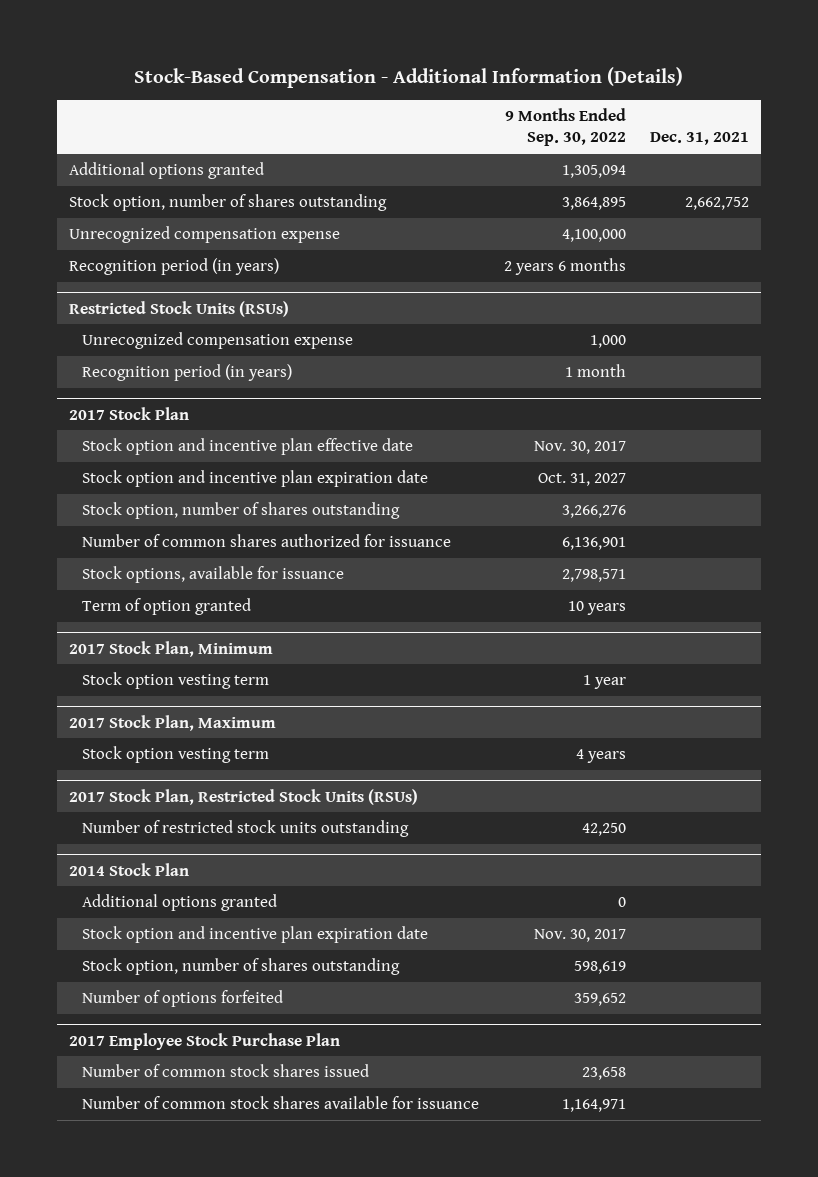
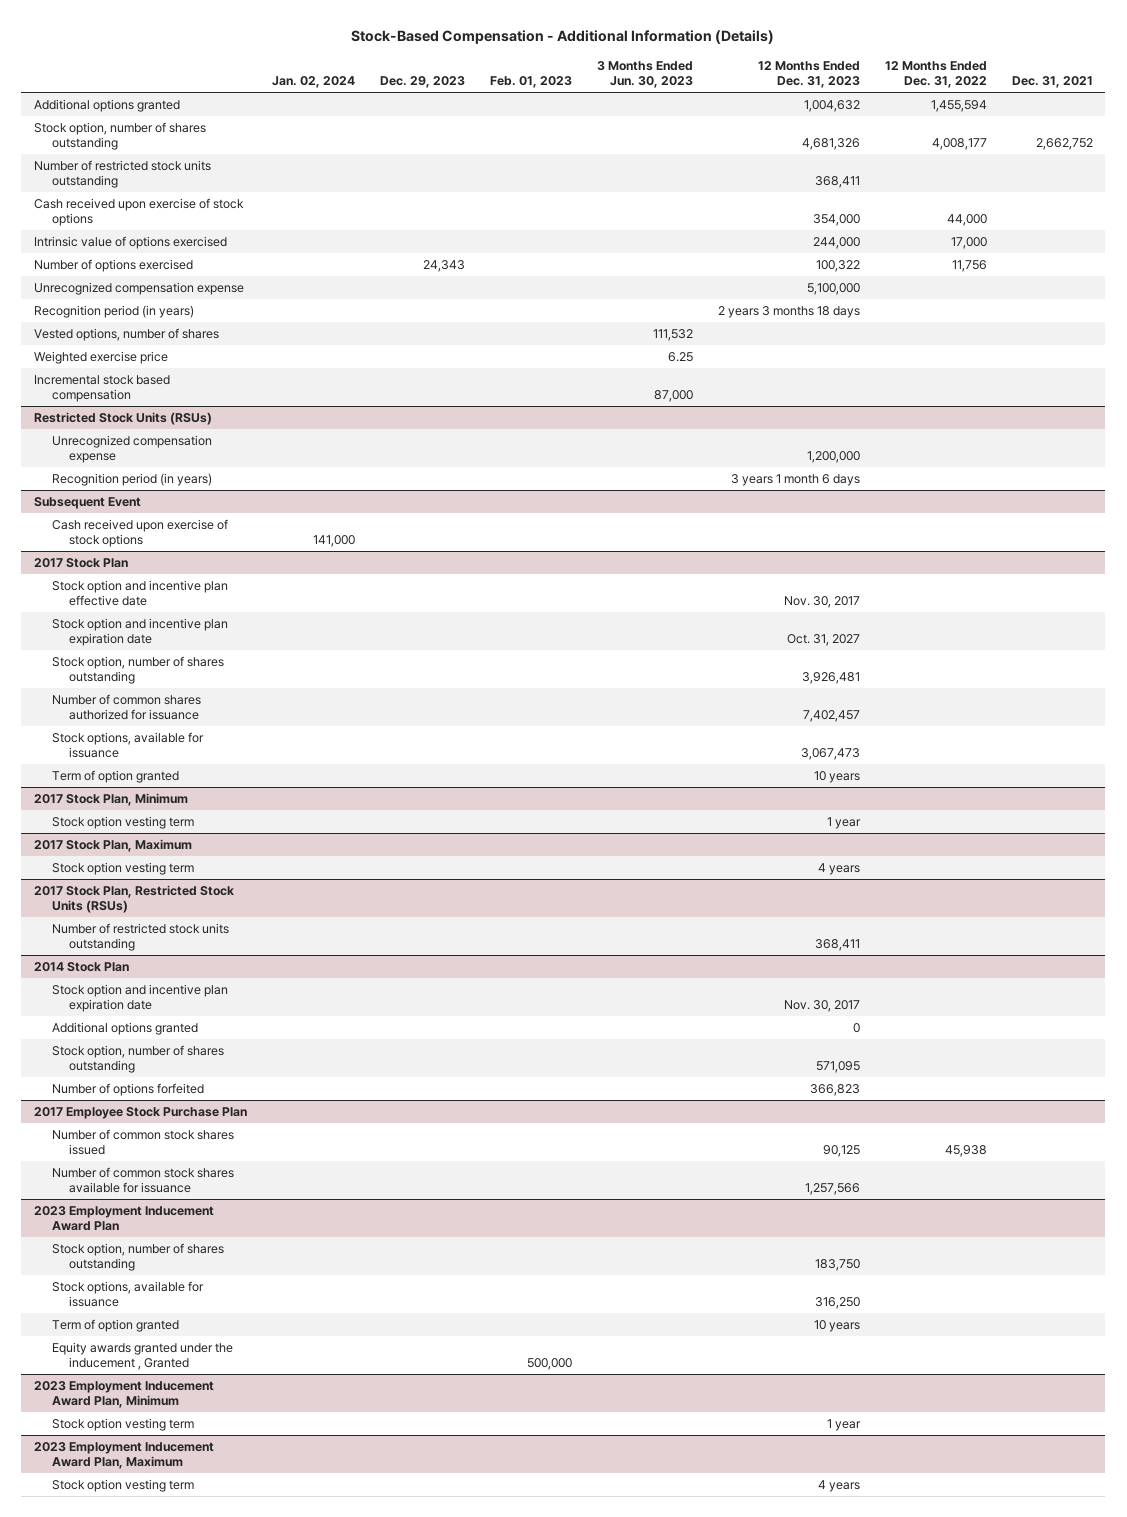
- | 9 Months Ended Sep. 30, 2022 | Dec. 31, 2021
+ | Jan. 02, 2024 | Dec. 29, 2023 | Feb. 01, 2023 | 3 Months Ended Jun. 30, 2023 | 12 Months Ended Dec. 31, 2023 | 12 Months Ended Dec. 31, 2022 | Dec. 31, 2021
+ Number of restricted stock units outstanding | | | | | 368,411 | |
+ Cash received upon exercise of stock options | | | | | 354,000 | 44,000 |
+ Intrinsic value of options exercised | | | | | 244,000 | 17,000 |
+ Number of options exercised | | 24,343 | | | 100,322 | 11,756 |
+ Vested options, number of shares | | | | 111,532 | | |
+ Weighted exercise price | | | | 6.25 | | |
+ Incremental stock based compensation | | | | 87,000 | | |
+ Subsequent Event
+ Cash received upon exercise of stock options | 141,000 | | | | | |
@ 2014 Stock Plan
moved down: Additional options granted | | | | | 0 | |
+ 2023 Employment Inducement Award Plan
+ Stock option, number of shares outstanding | | | | | 183,750 | |
+ Stock options, available for issuance | | | | | 316,250 | |
+ Term of option granted | | | | | 10 years | |
+ Equity awards granted under the inducement , Granted | | | 500,000 | | | |
+ 2023 Employment Inducement Award Plan, Minimum
+ Stock option vesting term | | | | | 1 year | |
+ 2023 Employment Inducement Award Plan, Maximum
+ Stock option vesting term | | | | | 4 years | |

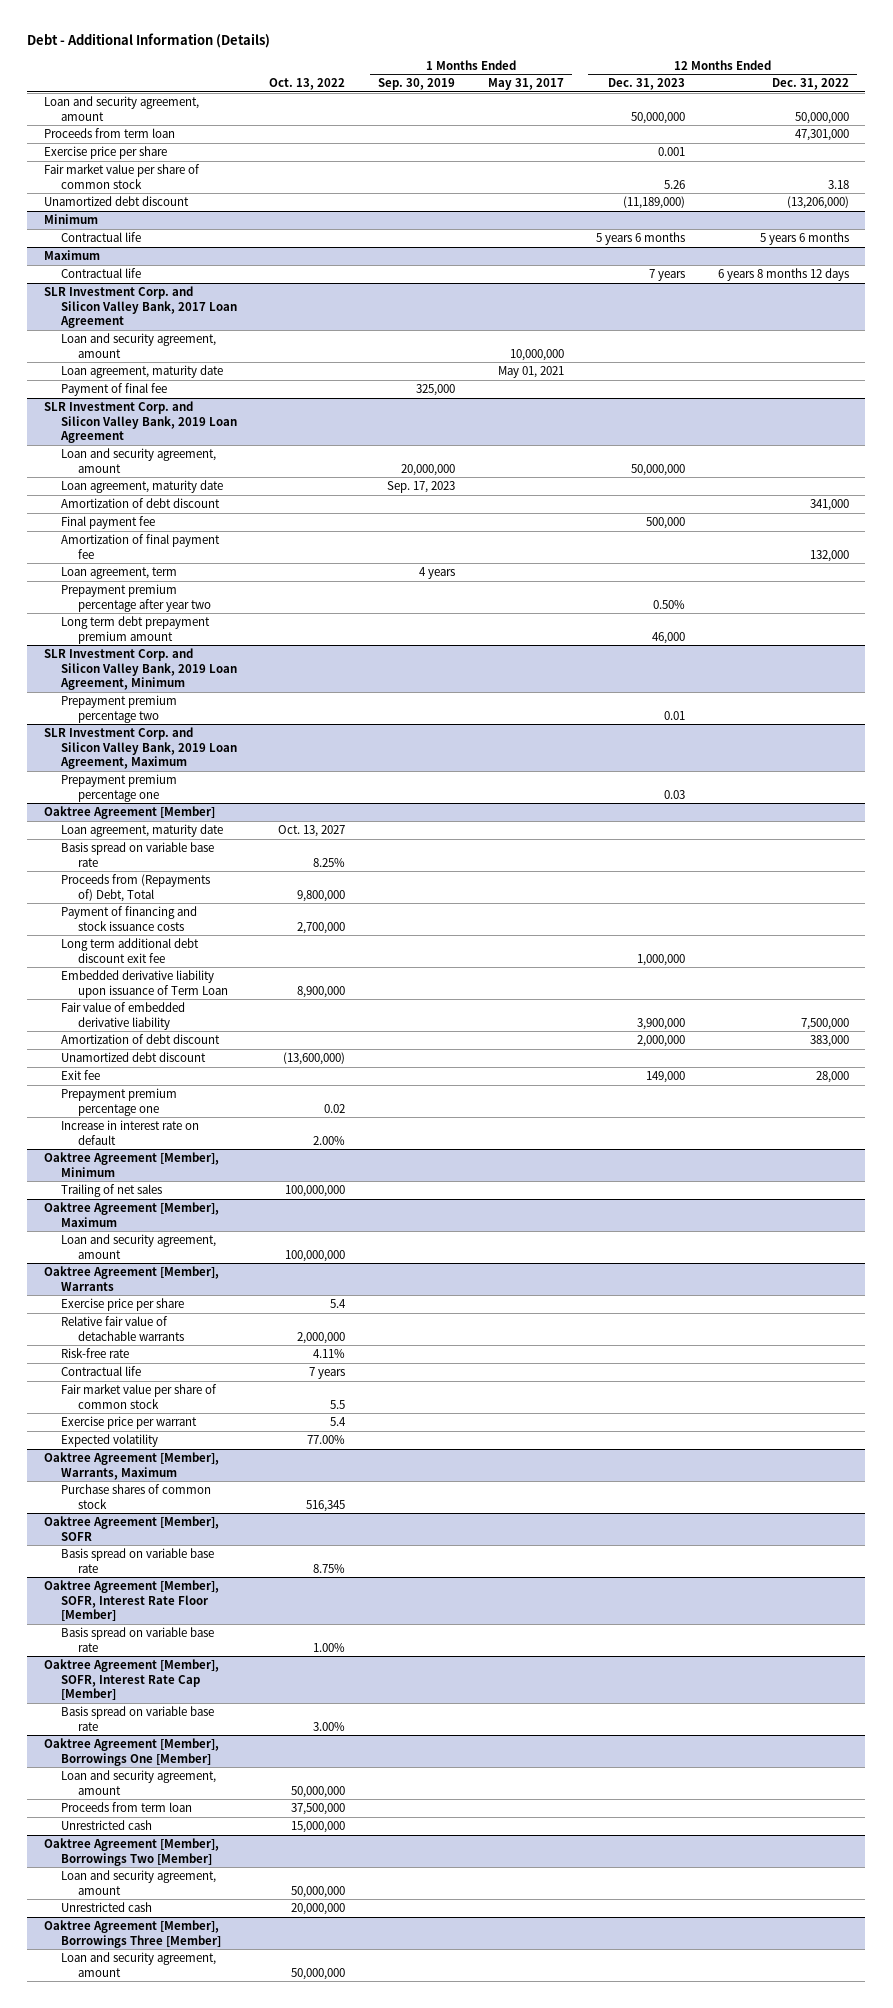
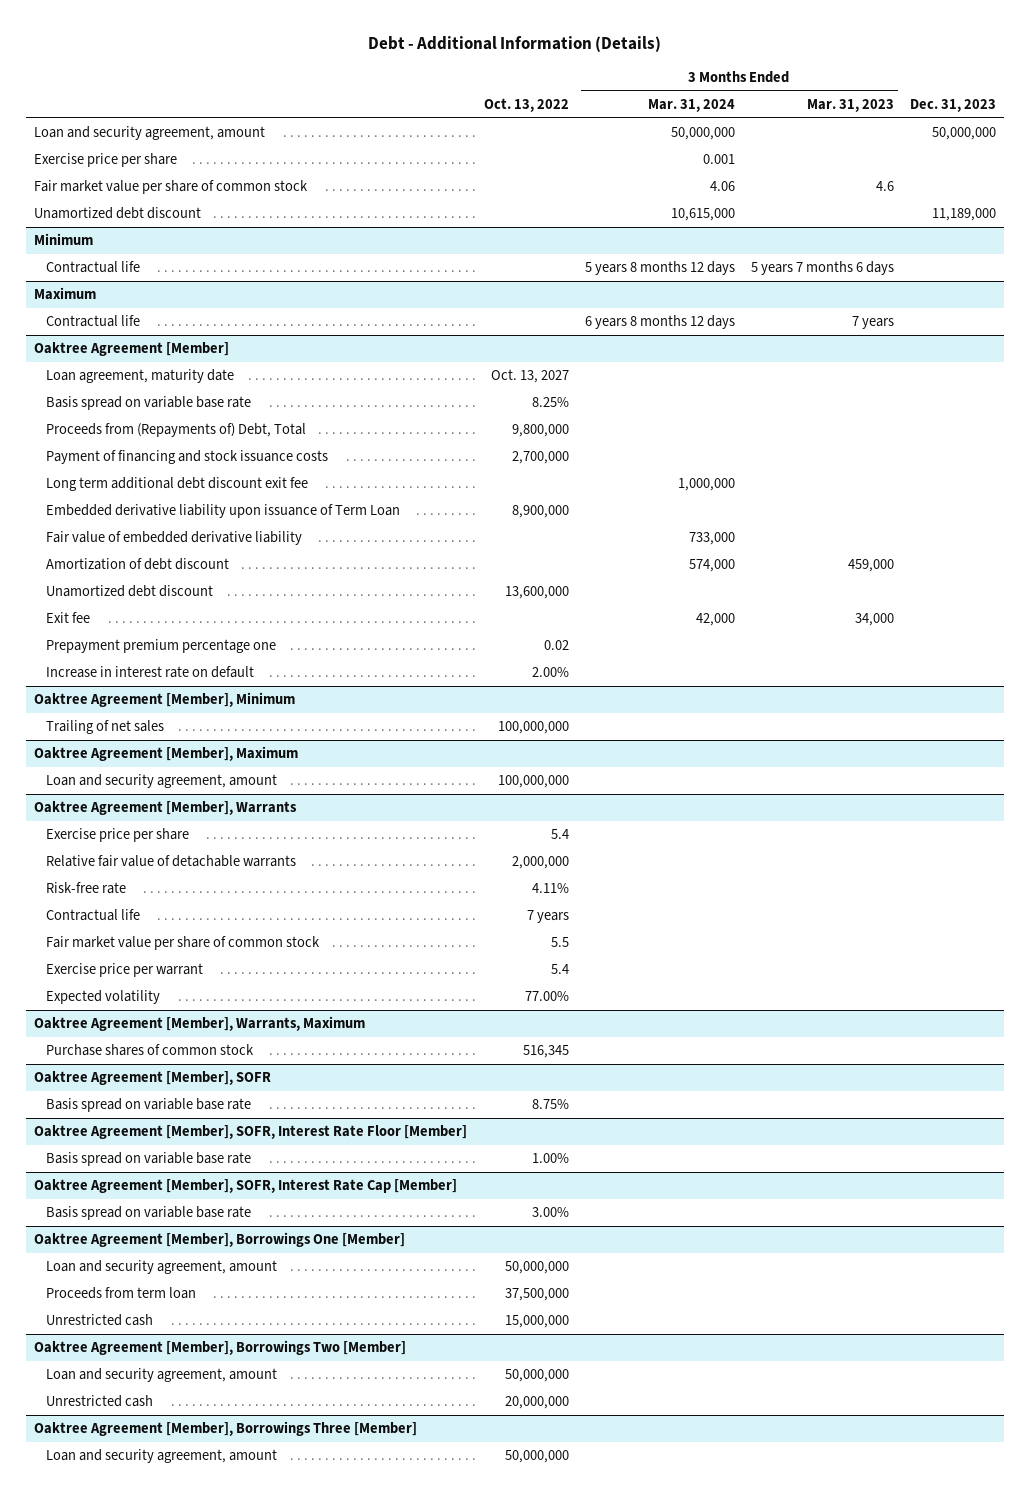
- | Oct. 13, 2022 | 1 Months Ended Sep. 30, 2019 | 1 Months Ended May 31, 2017 | 12 Months Ended Dec. 31, 2023 | 12 Months Ended Dec. 31, 2022
+ | Oct. 13, 2022 | 3 Months Ended Mar. 31, 2024 | 3 Months Ended Mar. 31, 2023 | Dec. 31, 2023
- Proceeds from term loan | | | | | 47,301,000
- SLR Investment Corp. and Silicon Valley Bank, 2017 Loan Agreement
- Loan and security agreement, amount | | | 10,000,000 | |
- Loan agreement, maturity date | | | May 01, 2021 | |
- Payment of final fee | | 325,000 | | |
- SLR Investment Corp. and Silicon Valley Bank, 2019 Loan Agreement
- Loan and security agreement, amount | | 20,000,000 | | 50,000,000 |
- Loan agreement, maturity date | | Sep. 17, 2023 | | |
- Amortization of debt discount | | | | | 341,000
- Final payment fee | | | | 500,000 |
- Amortization of final payment fee | | | | | 132,000
- Loan agreement, term | | 4 years | | |
- Prepayment premium percentage after year two | | | | 0.50% |
- Long term debt prepayment premium amount | | | | 46,000 |
- SLR Investment Corp. and Silicon Valley Bank, 2019 Loan Agreement, Minimum
- Prepayment premium percentage two | | | | 0.01 |
- SLR Investment Corp. and Silicon Valley Bank, 2019 Loan Agreement, Maximum
- Prepayment premium percentage one | | | | 0.03 |
@ Oaktree Agreement [Member]
- Unamortized debt discount | (13,600,000) | | | |
+ Unamortized debt discount | 13,600,000 | | |

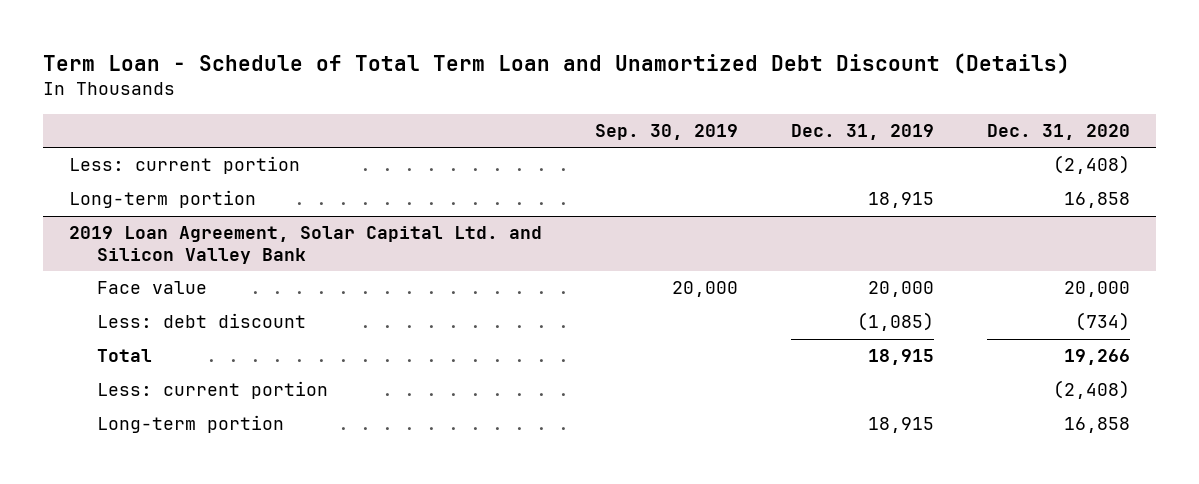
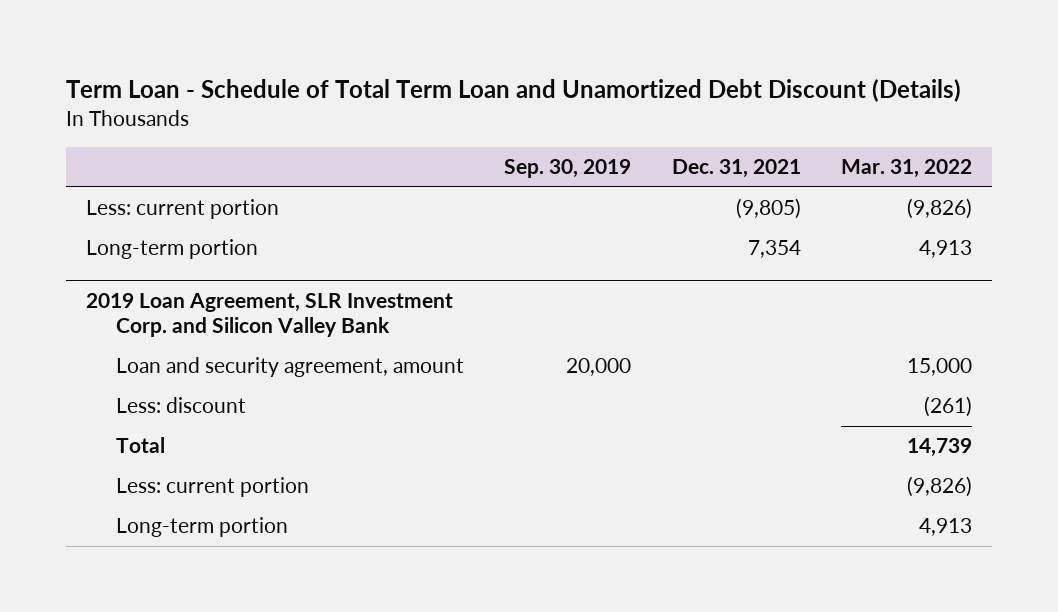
- | Sep. 30, 2019 | Dec. 31, 2019 | Dec. 31, 2020
+ | Sep. 30, 2019 | Dec. 31, 2021 | Mar. 31, 2022
- 2019 Loan Agreement, Solar Capital Ltd. and Silicon Valley Bank
- Face value | 20,000 | 20,000 | 20,000
- Less: debt discount | | (1,085) | (734)
+ 2019 Loan Agreement, SLR Investment Corp. and Silicon Valley Bank
+ Loan and security agreement, amount | 20,000 | | 15,000
+ Less: discount | | | (261)

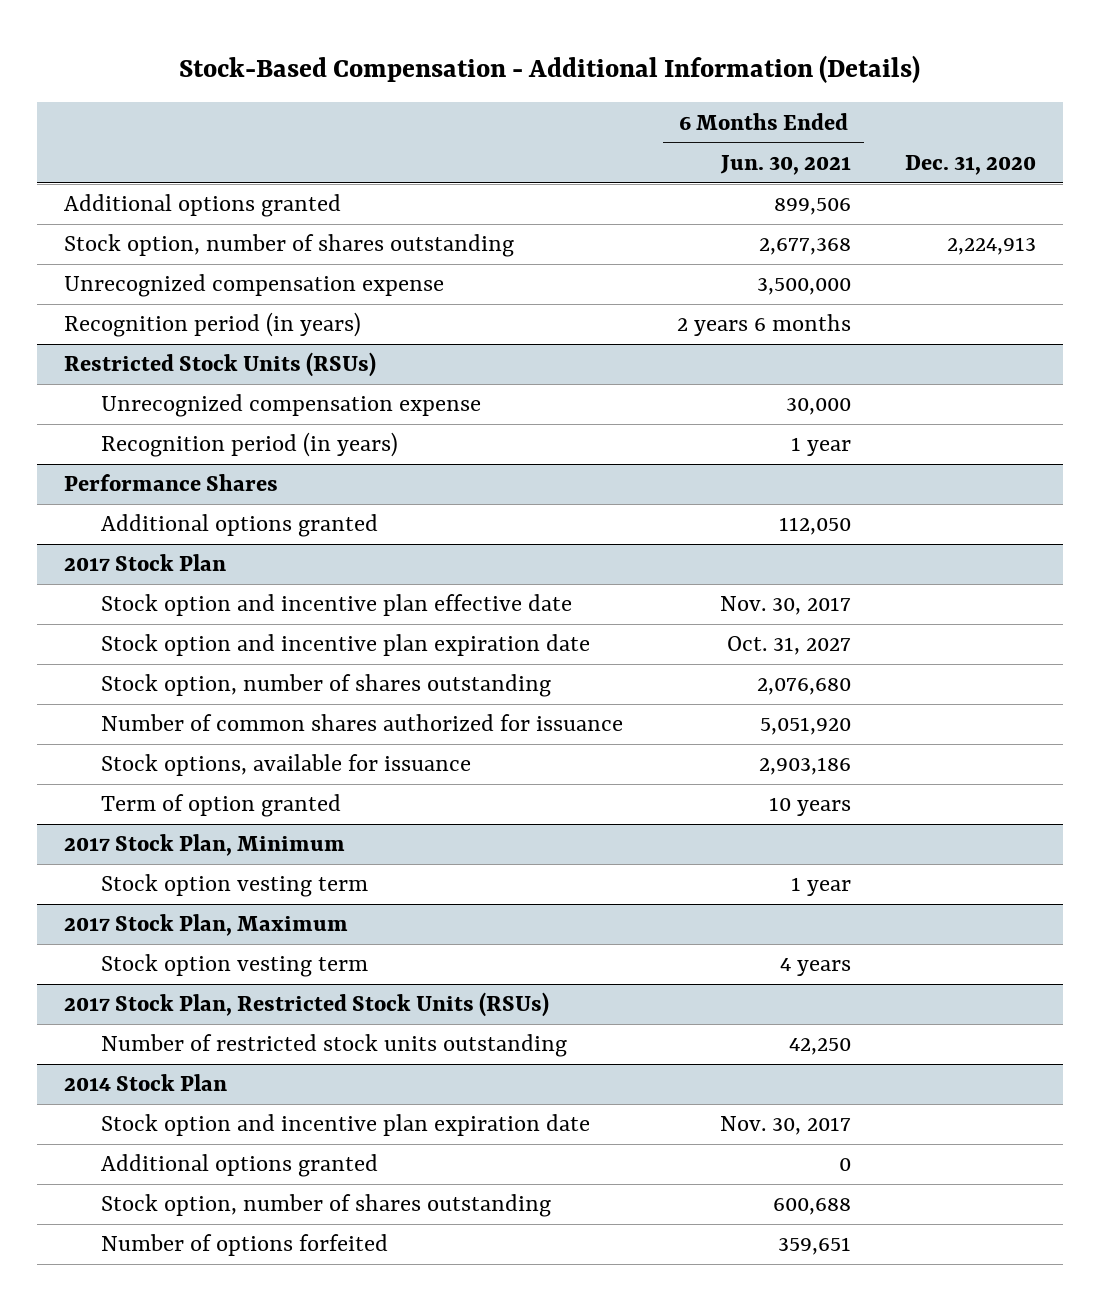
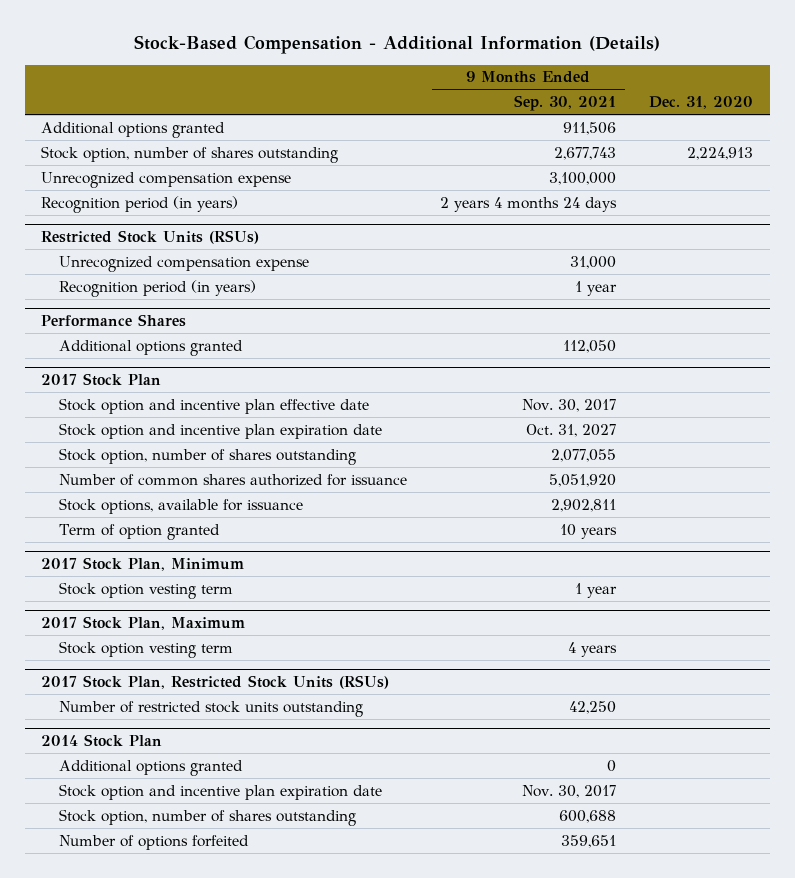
- | 6 Months Ended Jun. 30, 2021 | Dec. 31, 2020
+ | 9 Months Ended Sep. 30, 2021 | Dec. 31, 2020
@ 2014 Stock Plan
moved down: Stock option and incentive plan expiration date | Nov. 30, 2017 |

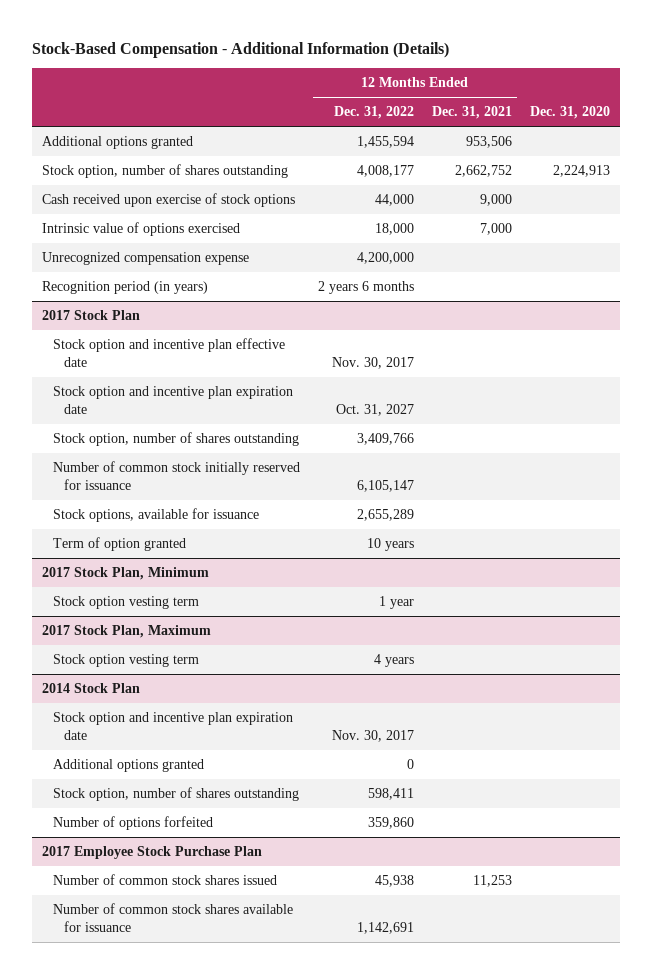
- | 9 Months Ended Sep. 30, 2021 | Dec. 31, 2020
+ | 12 Months Ended Dec. 31, 2022 | 12 Months Ended Dec. 31, 2021 | Dec. 31, 2020
+ Cash received upon exercise of stock options | 44,000 | 9,000 |
+ Intrinsic value of options exercised | 18,000 | 7,000 |
- Restricted Stock Units (RSUs)
- Unrecognized compensation expense | 31,000 |
- Recognition period (in years) | 1 year |
- Performance Shares
- Additional options granted | 112,050 |
@ 2017 Stock Plan
- Number of common shares authorized for issuance | 5,051,920 |
+ Number of common stock initially reserved for issuance | 6,105,147 | |
- 2017 Stock Plan, Restricted Stock Units (RSUs)
- Number of restricted stock units outstanding | 42,250 |
@ 2014 Stock Plan
moved down: Additional options granted | 0 | |
+ 2017 Employee Stock Purchase Plan
+ Number of common stock shares issued | 45,938 | 11,253 |
+ Number of common stock shares available for issuance | 1,142,691 | |

